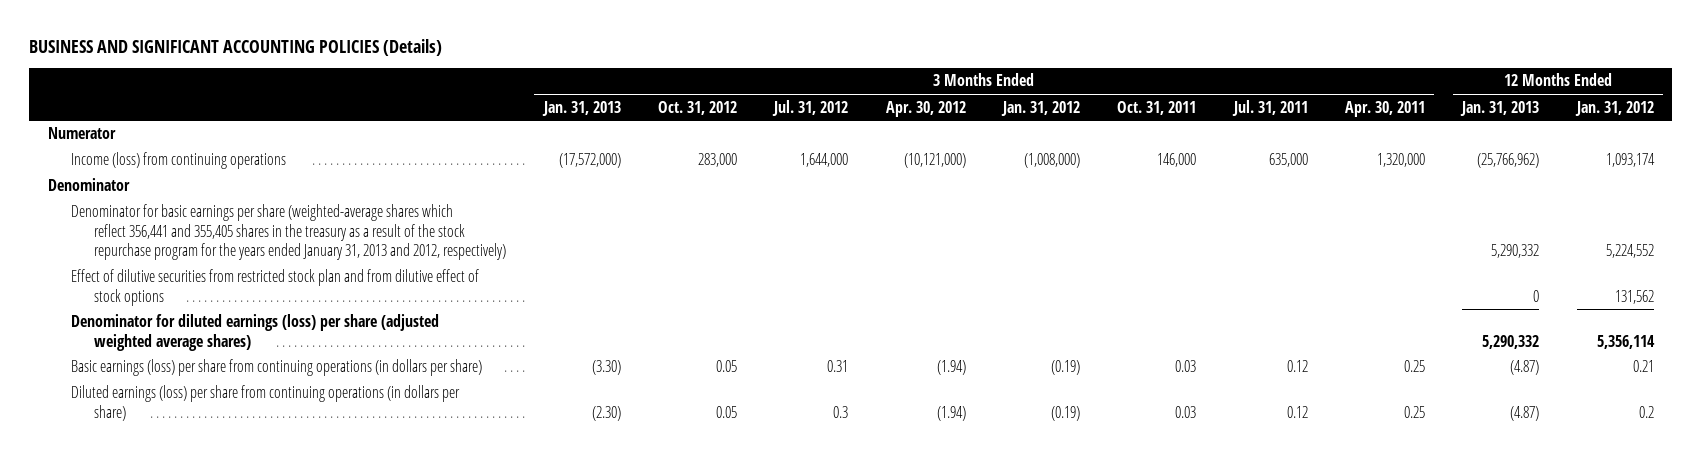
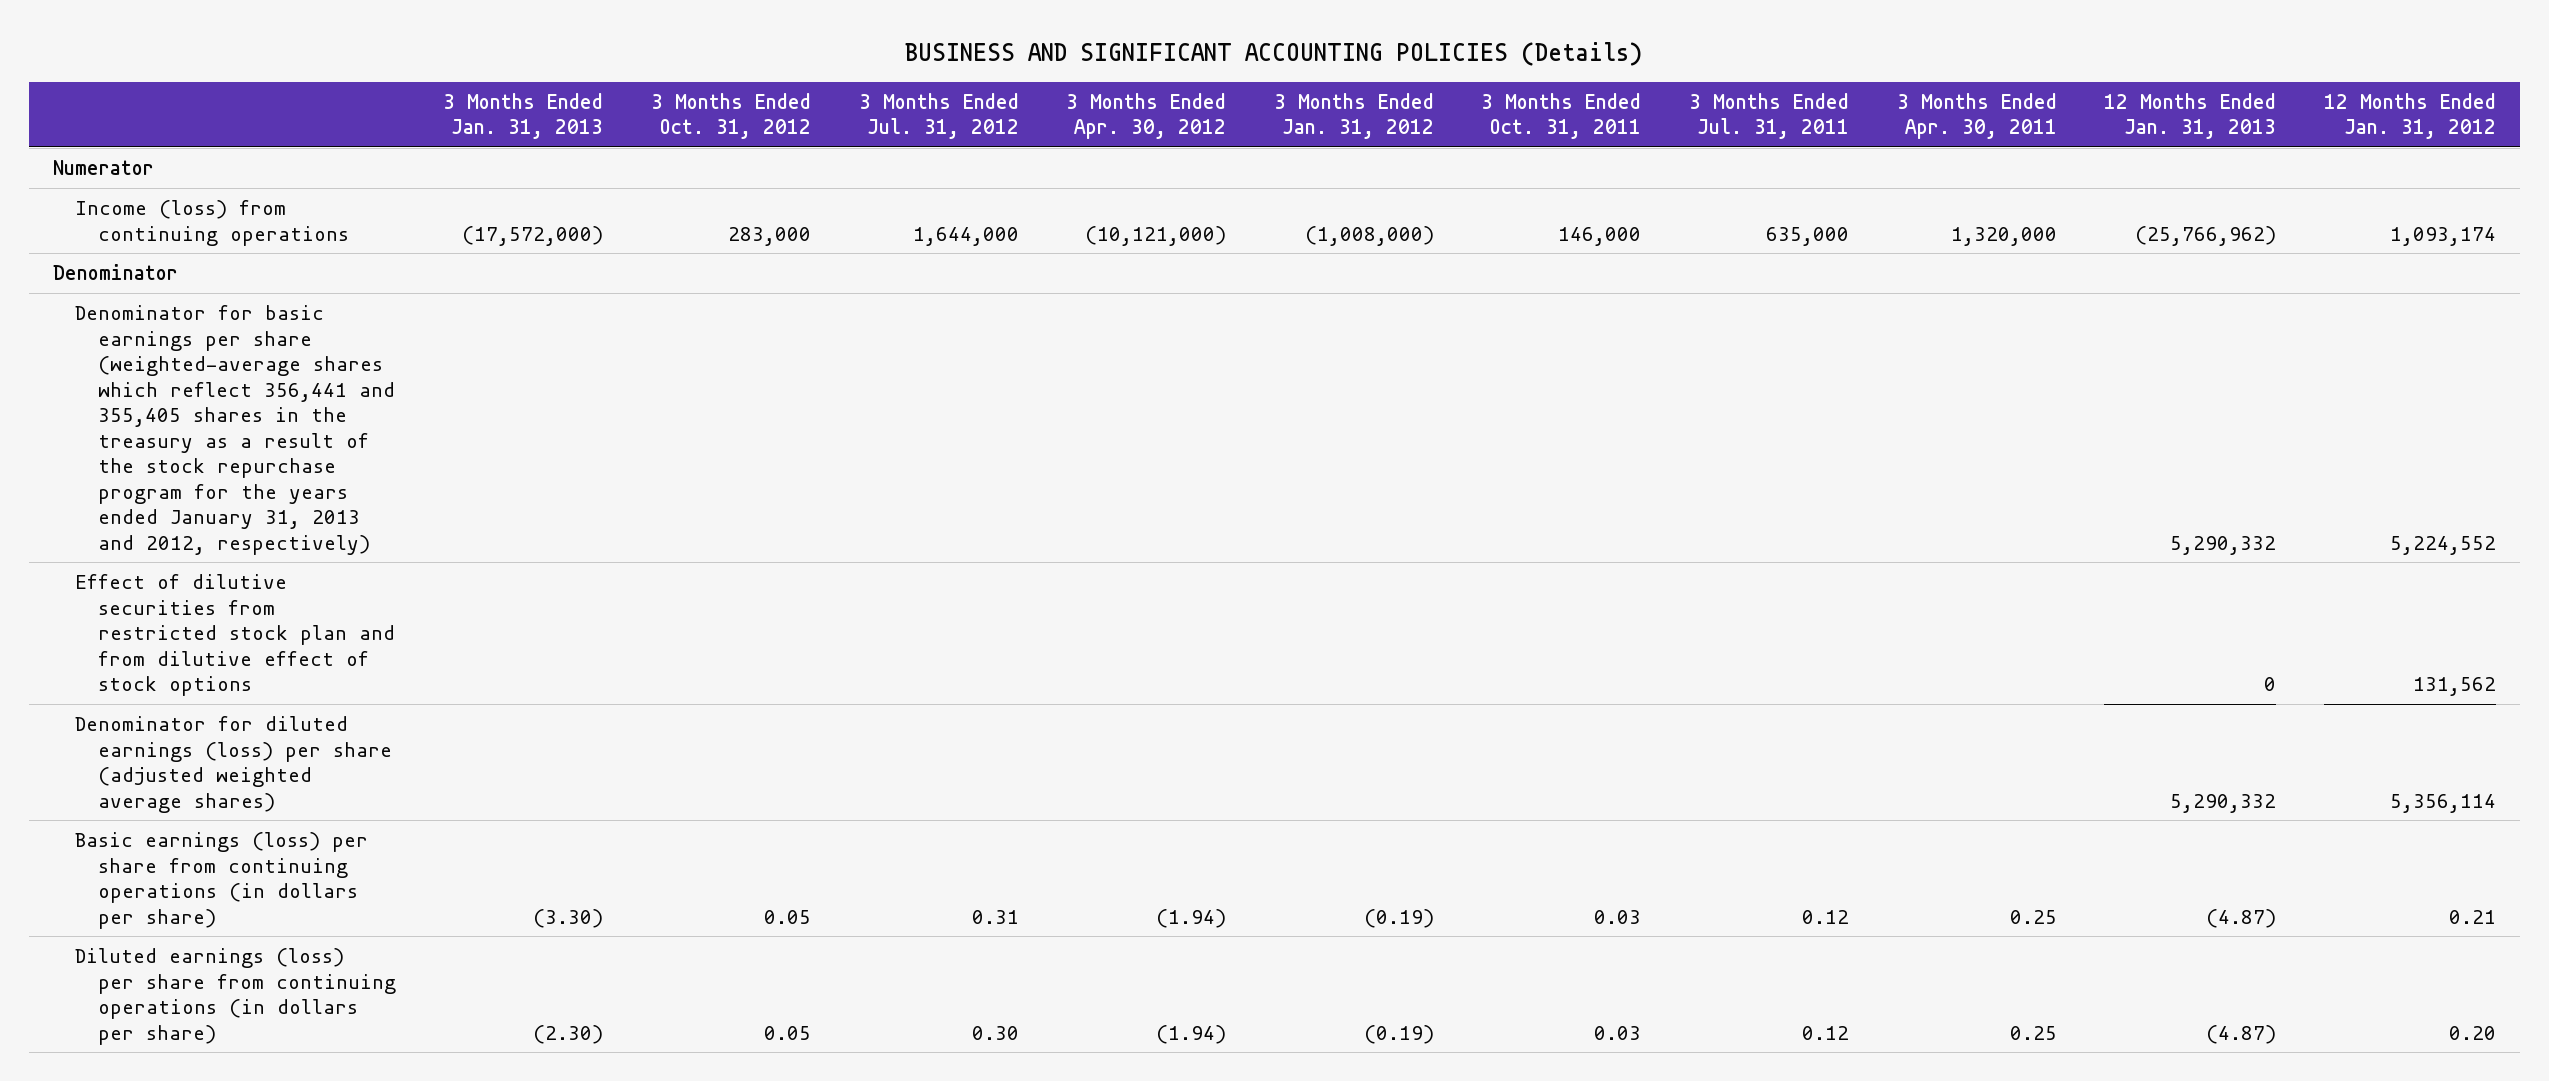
- Diluted earnings (loss) per share from continuing operations (in dollars per share) | (2.30) | 0.05 | 0.3 | (1.94) | (0.19) | 0.03 | 0.12 | 0.25 | (4.87) | 0.2
+ Diluted earnings (loss) per share from continuing operations (in dollars per share) | (2.30) | 0.05 | 0.30 | (1.94) | (0.19) | 0.03 | 0.12 | 0.25 | (4.87) | 0.20

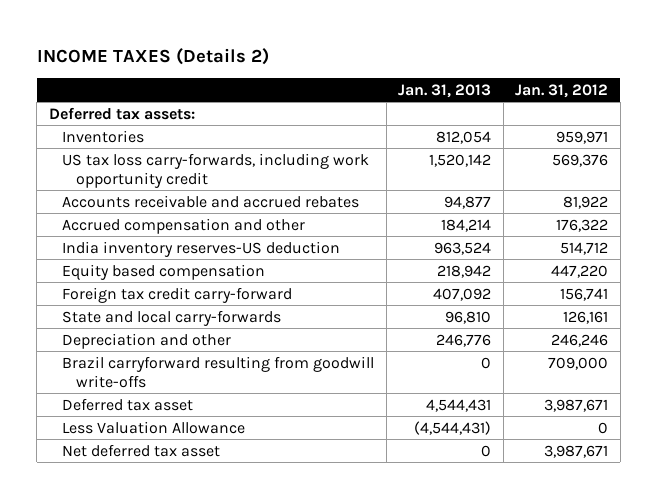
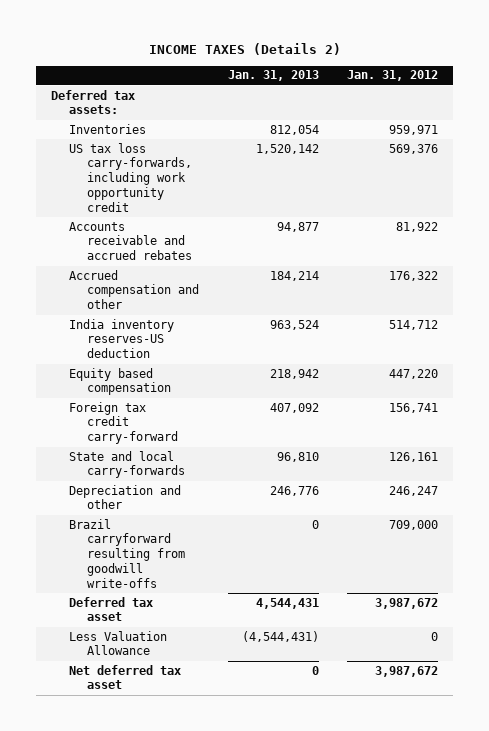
- Depreciation and other | 246,776 | 246,246
+ Depreciation and other | 246,776 | 246,247
- Deferred tax asset | 4,544,431 | 3,987,671
+ Deferred tax asset | 4,544,431 | 3,987,672
- Net deferred tax asset | 0 | 3,987,671
+ Net deferred tax asset | 0 | 3,987,672

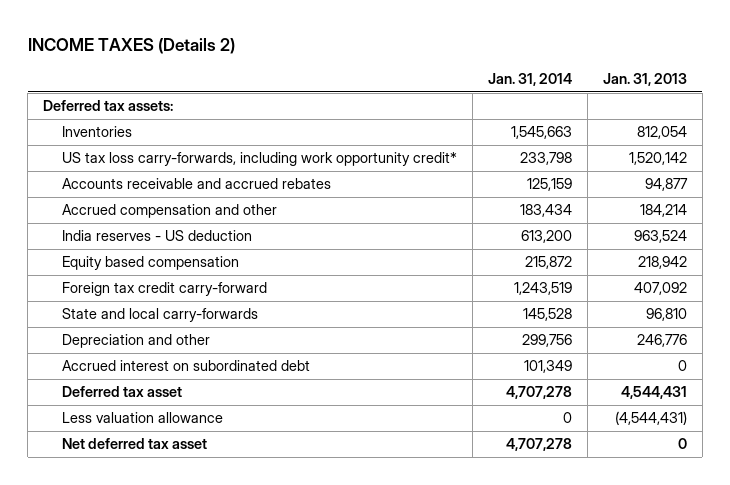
- | Jan. 31, 2013 | Jan. 31, 2012
+ | Jan. 31, 2014 | Jan. 31, 2013
- US tax loss carry-forwards, including work opportunity credit | 1,520,142 | 569,376
+ US tax loss carry-forwards, including work opportunity credit* | 233,798 | 1,520,142
- India inventory reserves-US deduction | 963,524 | 514,712
+ India reserves - US deduction | 613,200 | 963,524
- Brazil carryforward resulting from goodwill write-offs | 0 | 709,000
+ Accrued interest on subordinated debt | 101,349 | 0
- Less Valuation Allowance | (4,544,431) | 0
+ Less valuation allowance | 0 | (4,544,431)

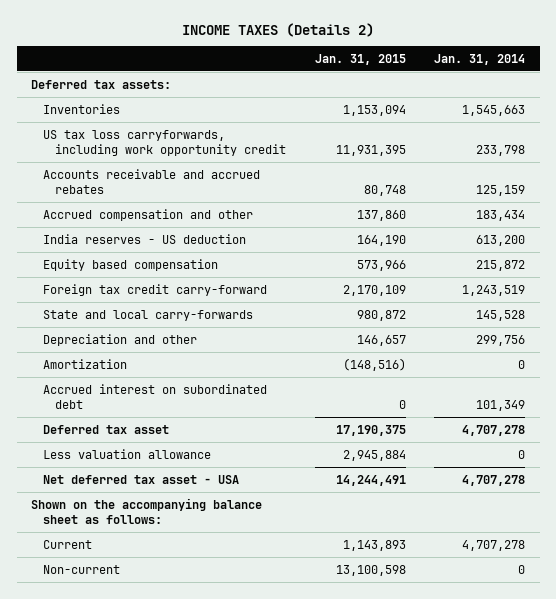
- | Jan. 31, 2014 | Jan. 31, 2013
+ | Jan. 31, 2015 | Jan. 31, 2014
- US tax loss carry-forwards, including work opportunity credit* | 233,798 | 1,520,142
+ US tax loss carryforwards, including work opportunity credit | 11,931,395 | 233,798
+ Amortization | (148,516) | 0
- Net deferred tax asset | 4,707,278 | 0
+ Net deferred tax asset - USA | 14,244,491 | 4,707,278
+ Shown on the accompanying balance sheet as follows:
+ Current | 1,143,893 | 4,707,278
+ Non-current | 13,100,598 | 0

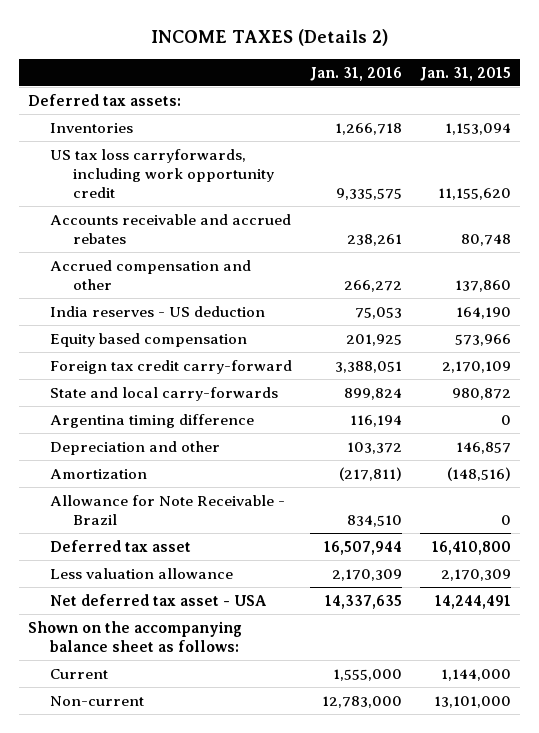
- | Jan. 31, 2015 | Jan. 31, 2014
+ | Jan. 31, 2016 | Jan. 31, 2015
- US tax loss carryforwards, including work opportunity credit | 11,931,395 | 233,798
+ US tax loss carryforwards, including work opportunity credit | 9,335,575 | 11,155,620
- Depreciation and other | 146,657 | 299,756
+ Argentina timing difference | 116,194 | 0
+ Depreciation and other | 103,372 | 146,857
- Accrued interest on subordinated debt | 0 | 101,349
- Deferred tax asset | 17,190,375 | 4,707,278
- Less valuation allowance | 2,945,884 | 0
+ Allowance for Note Receivable - Brazil | 834,510 | 0
+ Deferred tax asset | 16,507,944 | 16,410,800
+ Less valuation allowance | 2,170,309 | 2,170,309
- Current | 1,143,893 | 4,707,278
- Non-current | 13,100,598 | 0
+ Current | 1,555,000 | 1,144,000
+ Non-current | 12,783,000 | 13,101,000

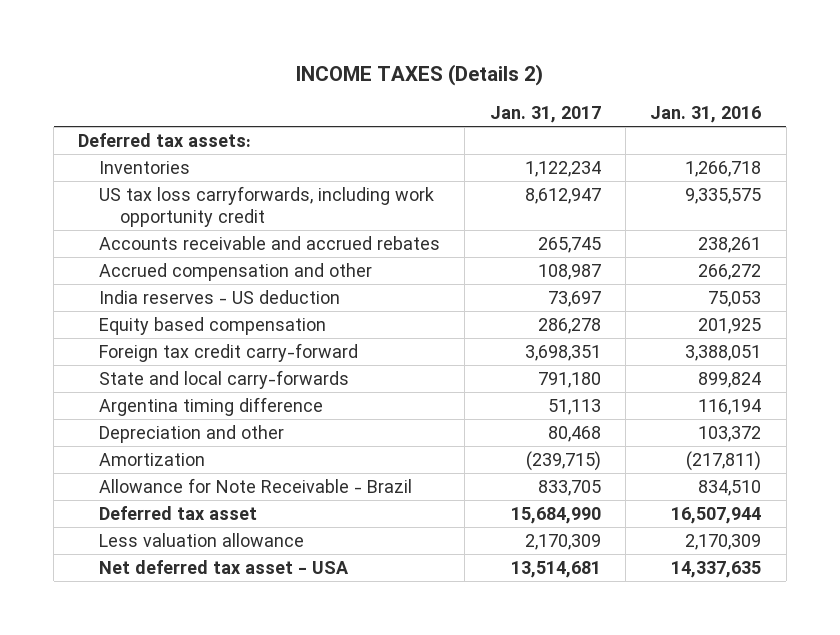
- | Jan. 31, 2016 | Jan. 31, 2015
+ | Jan. 31, 2017 | Jan. 31, 2016
- Shown on the accompanying balance sheet as follows:
- Current | 1,555,000 | 1,144,000
- Non-current | 12,783,000 | 13,101,000

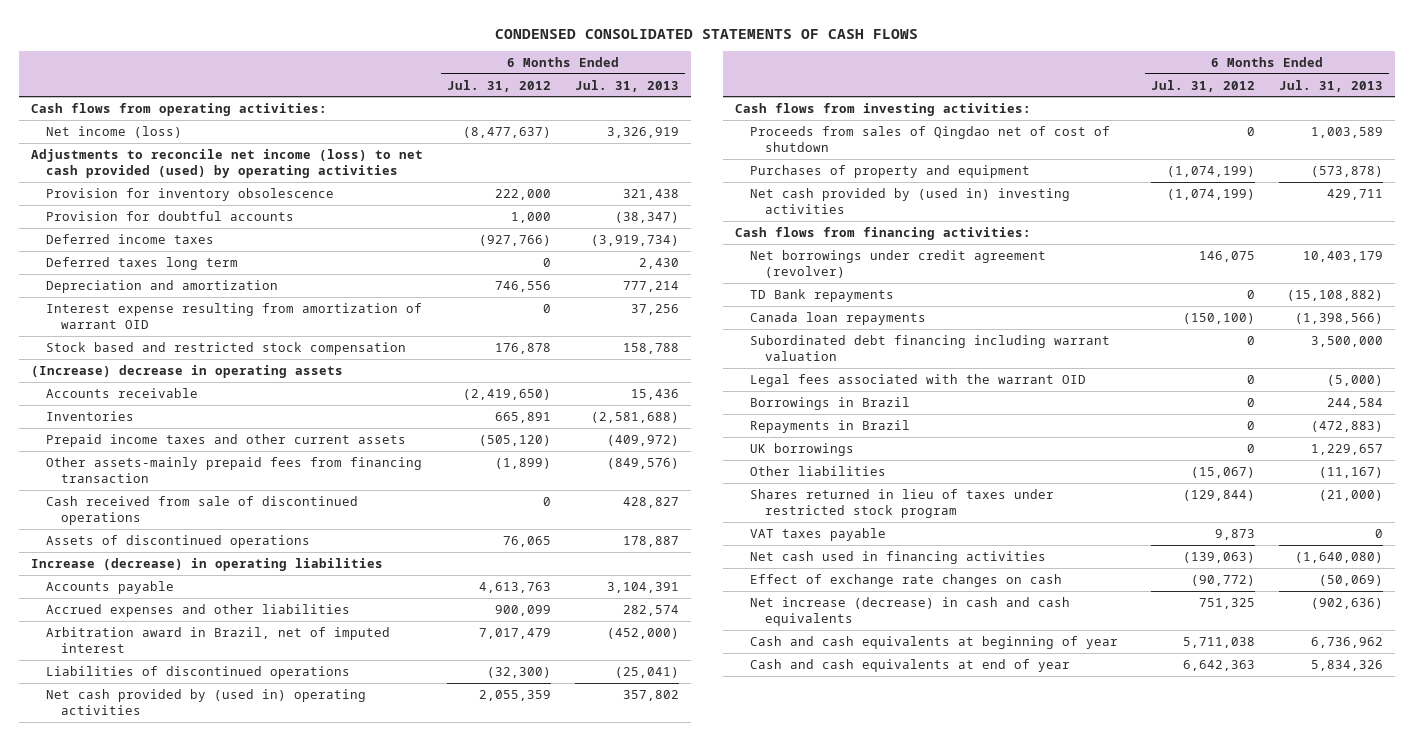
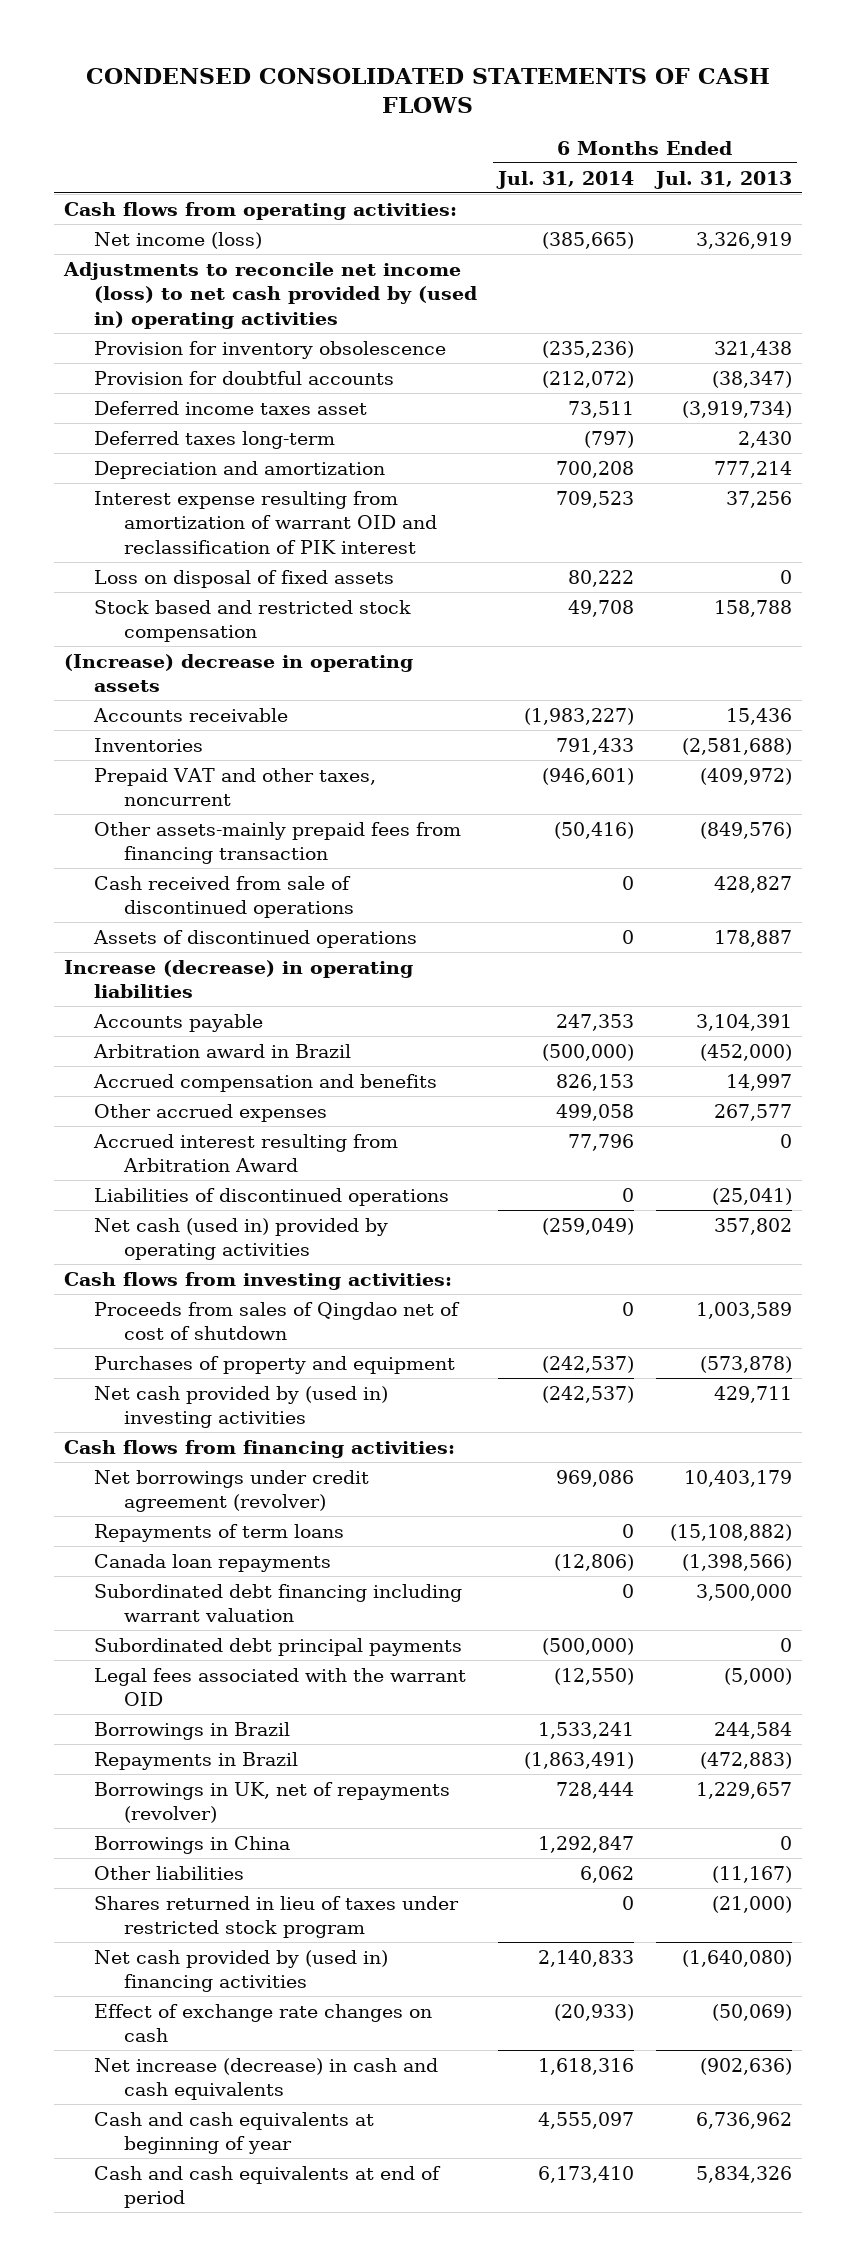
- | 6 Months Ended Jul. 31, 2012 | 6 Months Ended Jul. 31, 2013
+ | 6 Months Ended Jul. 31, 2014 | 6 Months Ended Jul. 31, 2013
- Adjustments to reconcile net income (loss) to net cash provided (used) by operating activities
+ Adjustments to reconcile net income (loss) to net cash provided by (used in) operating activities
- Deferred income taxes | (927,766) | (3,919,734)
- Deferred taxes long term | 0 | 2,430
+ Deferred income taxes asset | 73,511 | (3,919,734)
+ Deferred taxes long-term | (797) | 2,430
- Interest expense resulting from amortization of warrant OID | 0 | 37,256
+ Interest expense resulting from amortization of warrant OID and reclassification of PIK interest | 709,523 | 37,256
+ Loss on disposal of fixed assets | 80,222 | 0
- Prepaid income taxes and other current assets | (505,120) | (409,972)
+ Prepaid VAT and other taxes, noncurrent | (946,601) | (409,972)
- Accrued expenses and other liabilities | 900,099 | 282,574
- Arbitration award in Brazil, net of imputed interest | 7,017,479 | (452,000)
+ Arbitration award in Brazil | (500,000) | (452,000)
+ Accrued compensation and benefits | 826,153 | 14,997
+ Other accrued expenses | 499,058 | 267,577
+ Accrued interest resulting from Arbitration Award | 77,796 | 0
- Net cash provided by (used in) operating activities | 2,055,359 | 357,802
+ Net cash (used in) provided by operating activities | (259,049) | 357,802
- TD Bank repayments | 0 | (15,108,882)
+ Repayments of term loans | 0 | (15,108,882)
+ Subordinated debt principal payments | (500,000) | 0
- UK borrowings | 0 | 1,229,657
+ Borrowings in UK, net of repayments (revolver) | 728,444 | 1,229,657
+ Borrowings in China | 1,292,847 | 0
- VAT taxes payable | 9,873 | 0
- Net cash used in financing activities | (139,063) | (1,640,080)
+ Net cash provided by (used in) financing activities | 2,140,833 | (1,640,080)
- Cash and cash equivalents at end of year | 6,642,363 | 5,834,326
+ Cash and cash equivalents at end of period | 6,173,410 | 5,834,326

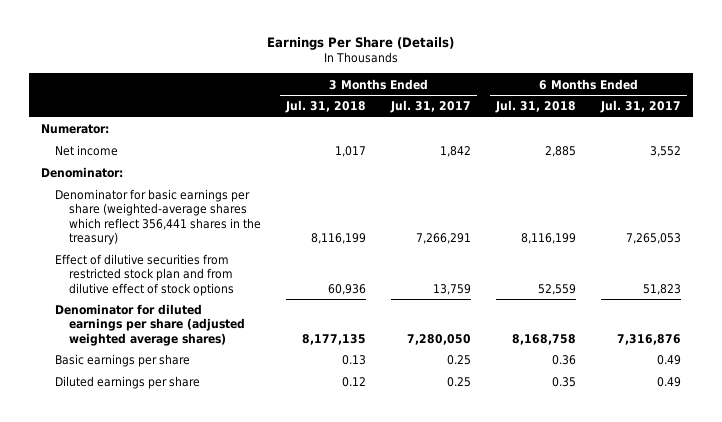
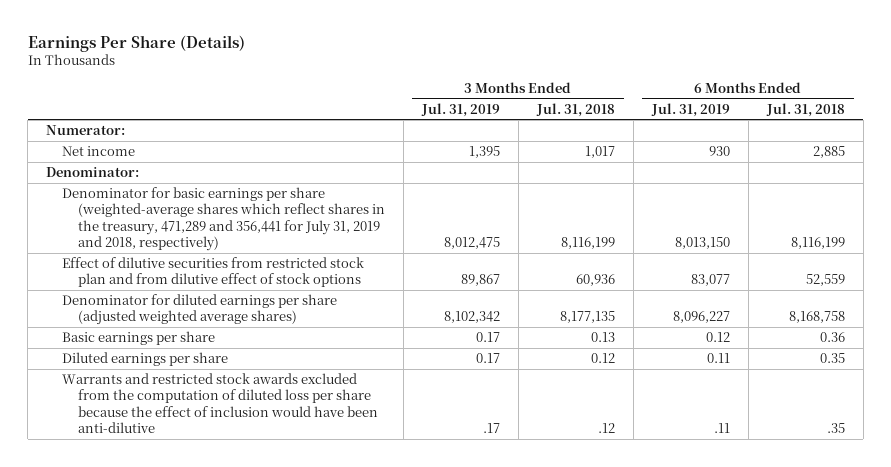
- | 3 Months Ended Jul. 31, 2018 | 3 Months Ended Jul. 31, 2017 | 6 Months Ended Jul. 31, 2018 | 6 Months Ended Jul. 31, 2017
+ | 3 Months Ended Jul. 31, 2019 | 3 Months Ended Jul. 31, 2018 | 6 Months Ended Jul. 31, 2019 | 6 Months Ended Jul. 31, 2018
- Denominator for basic earnings per share (weighted-average shares which reflect 356,441 shares in the treasury) | 8,116,199 | 7,266,291 | 8,116,199 | 7,265,053
+ Denominator for basic earnings per share (weighted-average shares which reflect shares in the treasury, 471,289 and 356,441 for July 31, 2019 and 2018, respectively) | 8,012,475 | 8,116,199 | 8,013,150 | 8,116,199
+ Warrants and restricted stock awards excluded from the computation of diluted loss per share because the effect of inclusion would have been anti-dilutive | .17 | .12 | .11 | .35

